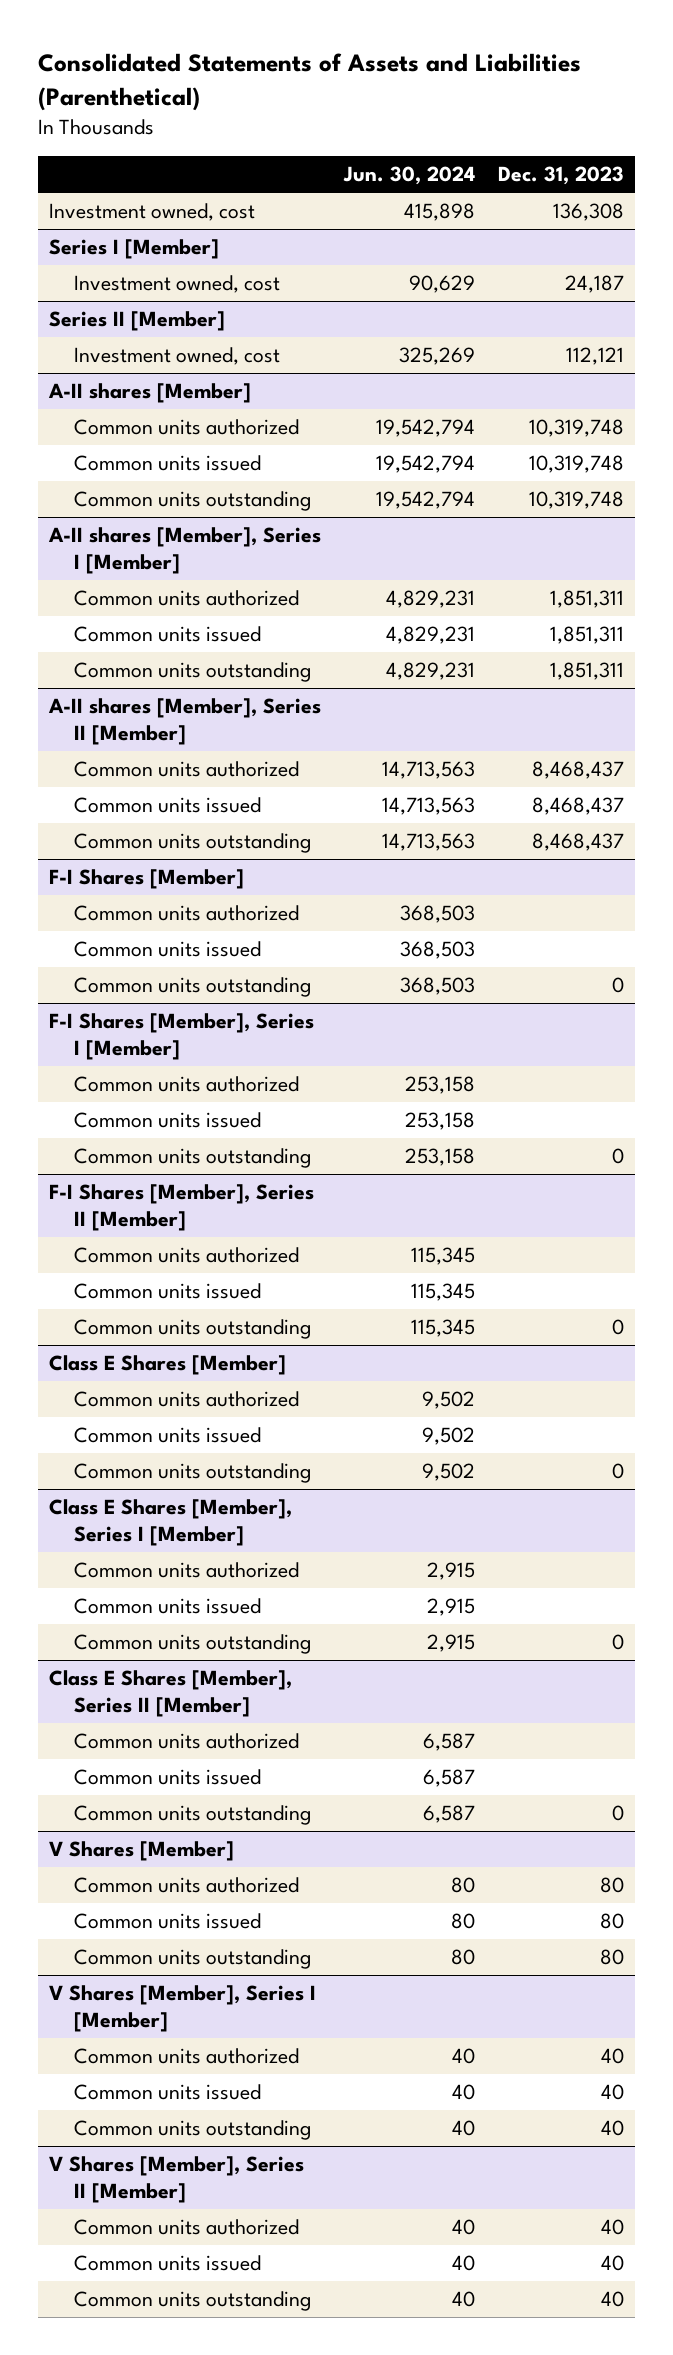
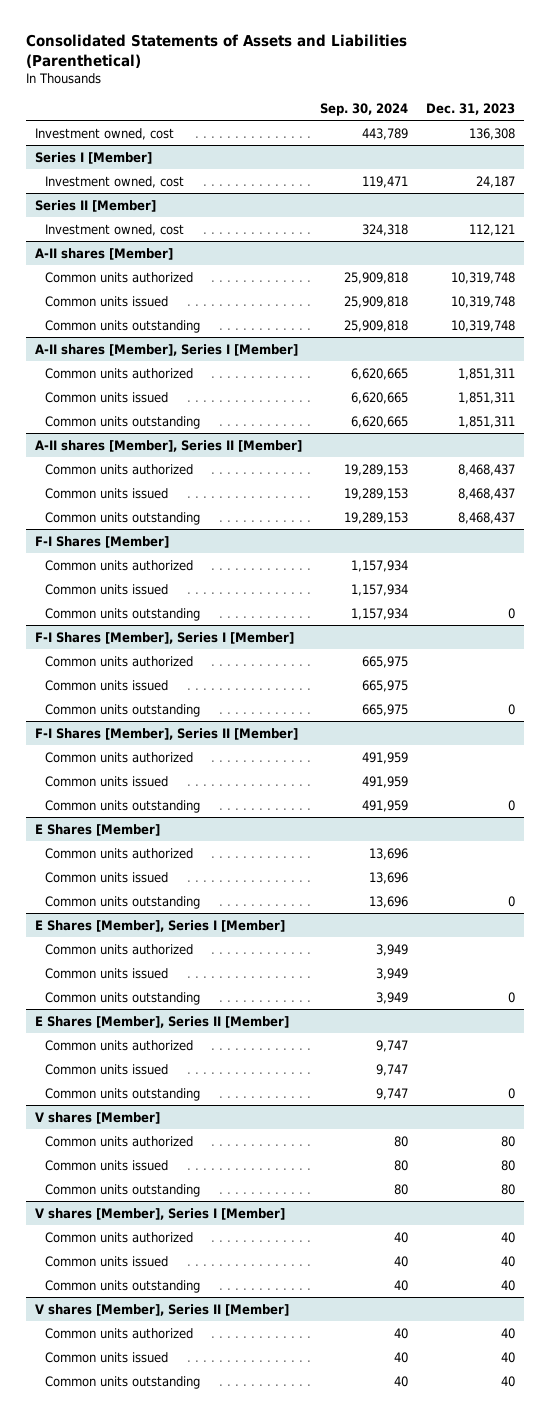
- | Jun. 30, 2024 | Dec. 31, 2023
+ | Sep. 30, 2024 | Dec. 31, 2023
- Class E Shares [Member]
+ E Shares [Member]
- Class E Shares [Member], Series I [Member]
+ E Shares [Member], Series I [Member]
- Class E Shares [Member], Series II [Member]
+ E Shares [Member], Series II [Member]
- V Shares [Member]
+ V shares [Member]
- V Shares [Member], Series I [Member]
+ V shares [Member], Series I [Member]
- V Shares [Member], Series II [Member]
+ V shares [Member], Series II [Member]

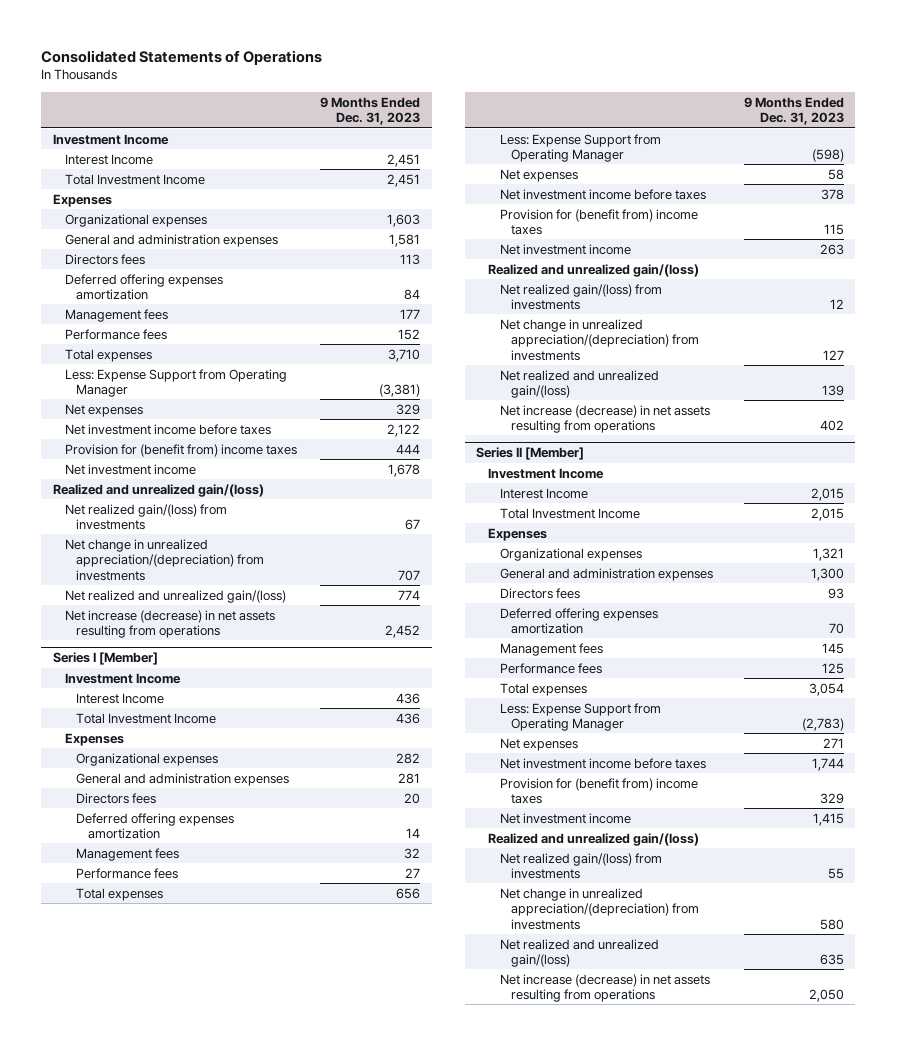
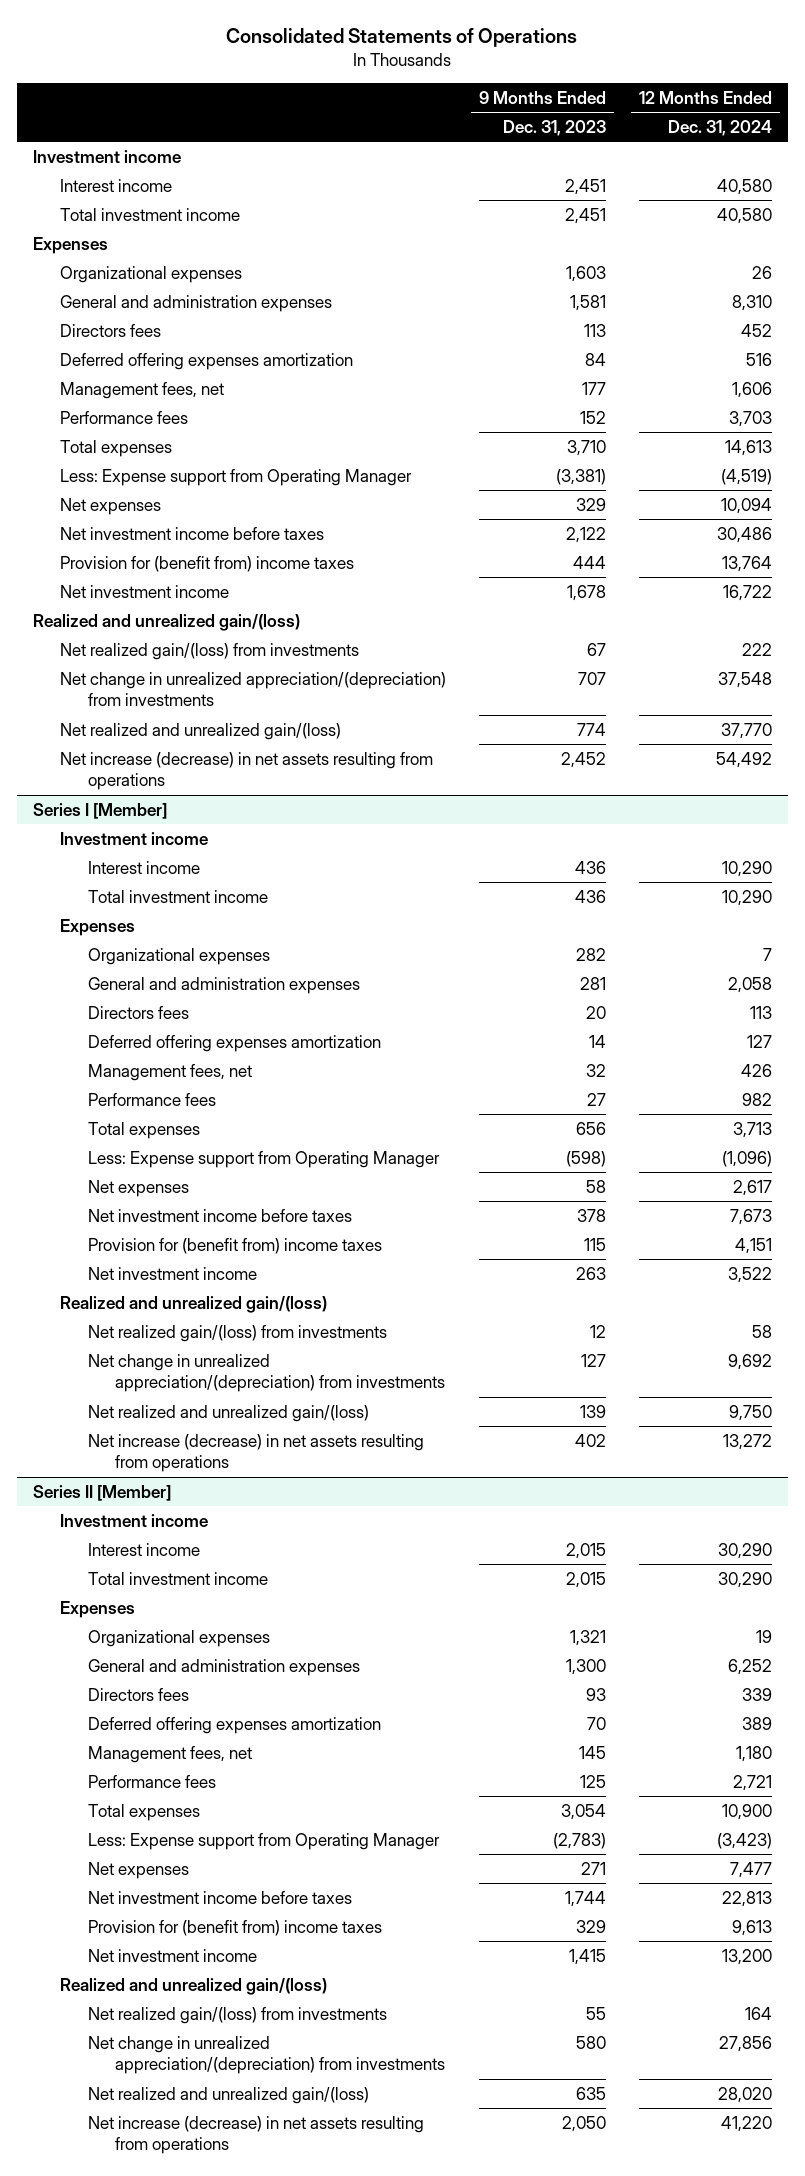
- | 9 Months Ended Dec. 31, 2023
+ | 9 Months Ended Dec. 31, 2023 | 12 Months Ended Dec. 31, 2024
- Investment Income
- Interest Income | 2,451
- Total Investment Income | 2,451
+ Investment income
+ Interest income | 2,451 | 40,580
+ Total investment income | 2,451 | 40,580
- Management fees | 177
+ Management fees, net | 177 | 1,606
- Less: Expense Support from Operating Manager | (3,381)
+ Less: Expense support from Operating Manager | (3,381) | (4,519)
@ Series I [Member]
- Investment Income
- Interest Income | 436
- Total Investment Income | 436
+ Investment income
+ Interest income | 436 | 10,290
+ Total investment income | 436 | 10,290
- Management fees | 32
+ Management fees, net | 32 | 426
- Less: Expense Support from Operating Manager | (598)
+ Less: Expense support from Operating Manager | (598) | (1,096)
@ Series II [Member]
- Investment Income
- Interest Income | 2,015
- Total Investment Income | 2,015
+ Investment income
+ Interest income | 2,015 | 30,290
+ Total investment income | 2,015 | 30,290
- Management fees | 145
+ Management fees, net | 145 | 1,180
- Less: Expense Support from Operating Manager | (2,783)
+ Less: Expense support from Operating Manager | (2,783) | (3,423)

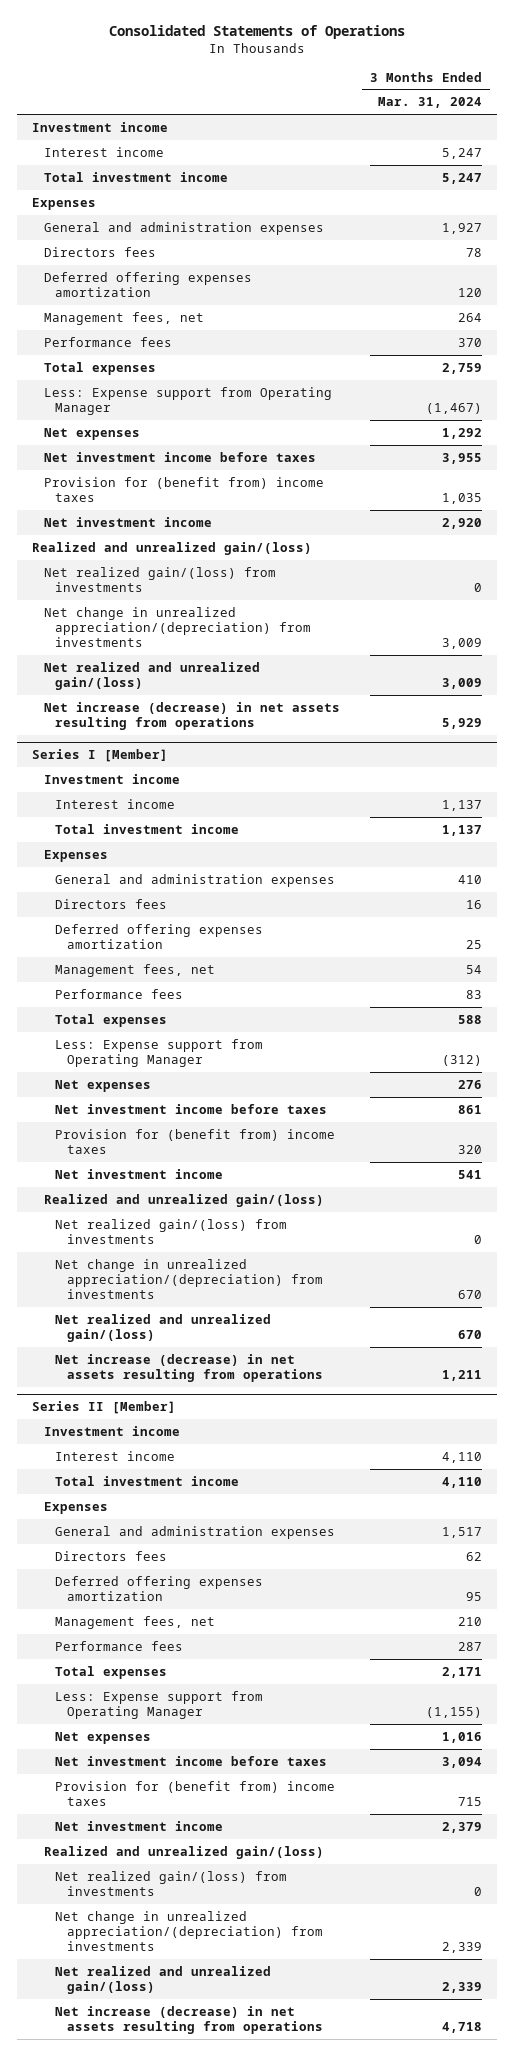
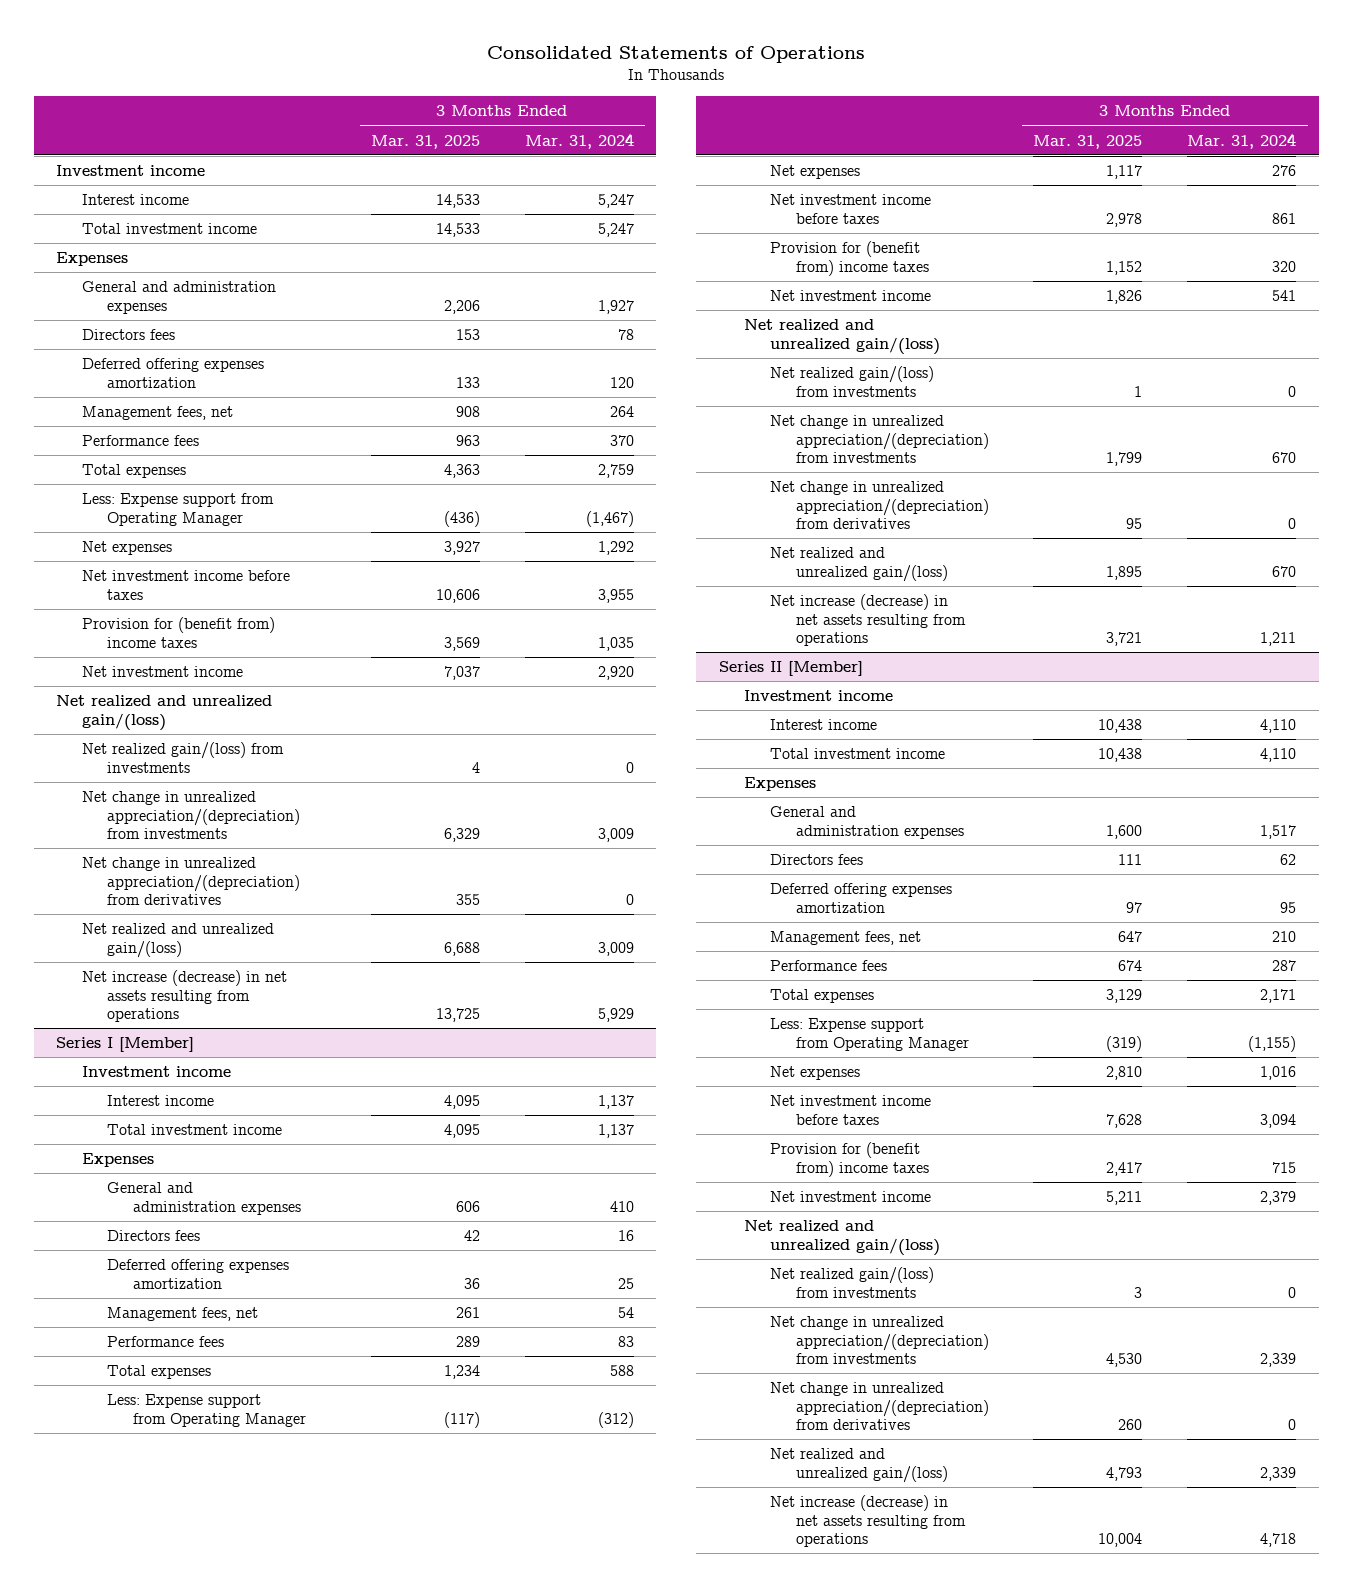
- | 3 Months Ended Mar. 31, 2024
+ | 3 Months Ended Mar. 31, 2025 | 3 Months Ended Mar. 31, 2024
- Realized and unrealized gain/(loss)
+ Net realized and unrealized gain/(loss)
+ Net change in unrealized appreciation/(depreciation) from derivatives | 355 | 0
@ Series I [Member]
- Realized and unrealized gain/(loss)
+ Net realized and unrealized gain/(loss)
+ Net change in unrealized appreciation/(depreciation) from derivatives | 95 | 0
@ Series II [Member]
- Realized and unrealized gain/(loss)
+ Net realized and unrealized gain/(loss)
+ Net change in unrealized appreciation/(depreciation) from derivatives | 260 | 0

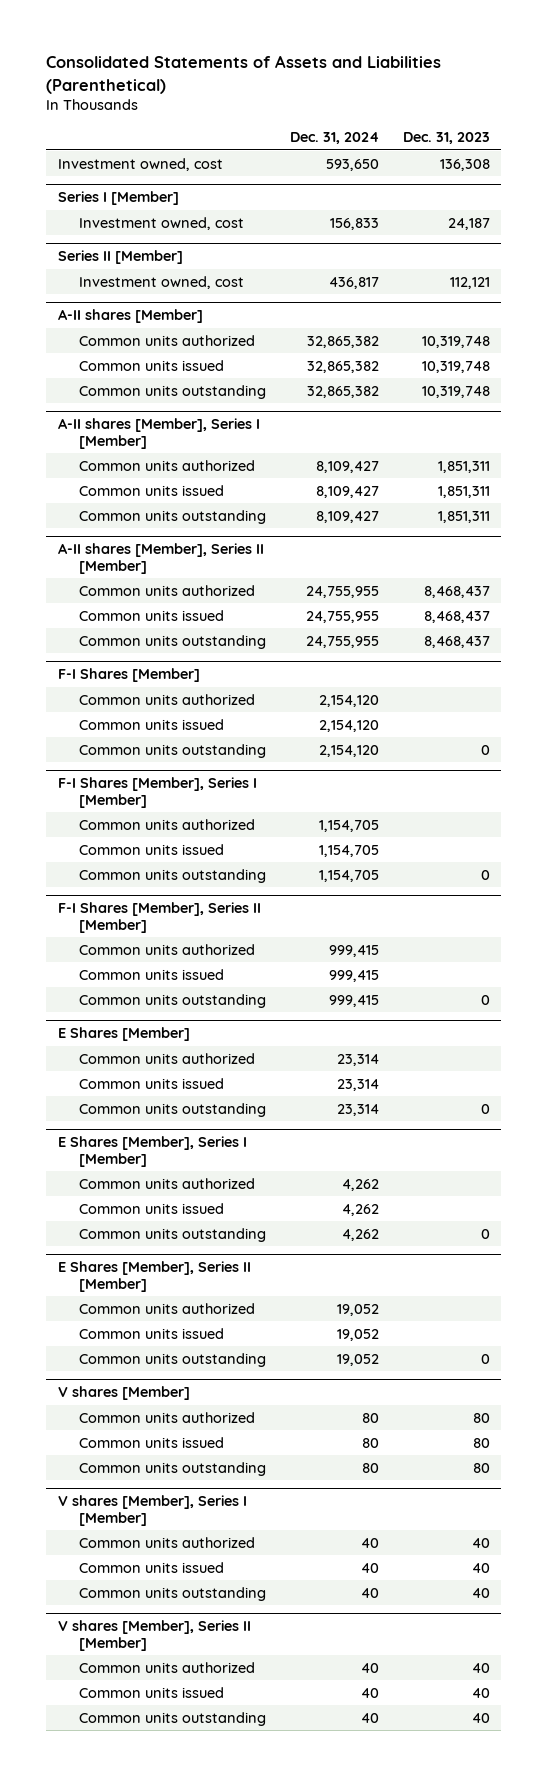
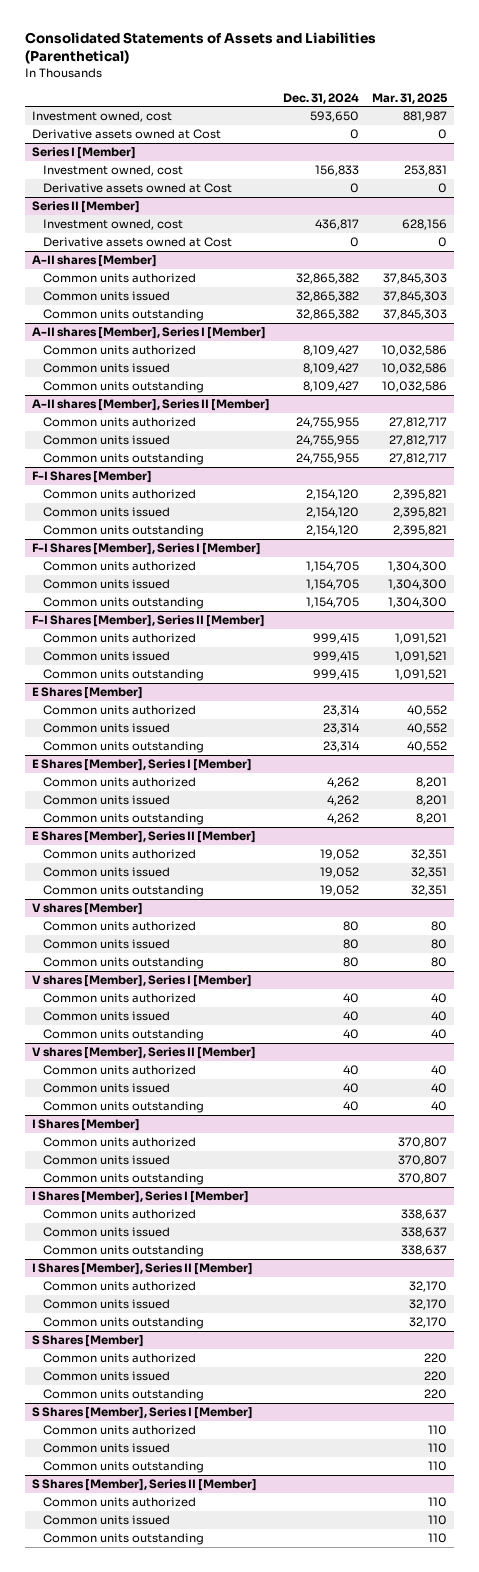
- | Dec. 31, 2024 | Dec. 31, 2023
+ | Dec. 31, 2024 | Mar. 31, 2025
+ Derivative assets owned at Cost | 0 | 0
@ Series I [Member]
+ Derivative assets owned at Cost | 0 | 0
@ Series II [Member]
+ Derivative assets owned at Cost | 0 | 0
+ I Shares [Member]
+ Common units authorized | | 370,807
+ Common units issued | | 370,807
+ Common units outstanding | | 370,807
+ I Shares [Member], Series I [Member]
+ Common units authorized | | 338,637
+ Common units issued | | 338,637
+ Common units outstanding | | 338,637
+ I Shares [Member], Series II [Member]
+ Common units authorized | | 32,170
+ Common units issued | | 32,170
+ Common units outstanding | | 32,170
+ S Shares [Member]
+ Common units authorized | | 220
+ Common units issued | | 220
+ Common units outstanding | | 220
+ S Shares [Member], Series I [Member]
+ Common units authorized | | 110
+ Common units issued | | 110
+ Common units outstanding | | 110
+ S Shares [Member], Series II [Member]
+ Common units authorized | | 110
+ Common units issued | | 110
+ Common units outstanding | | 110

